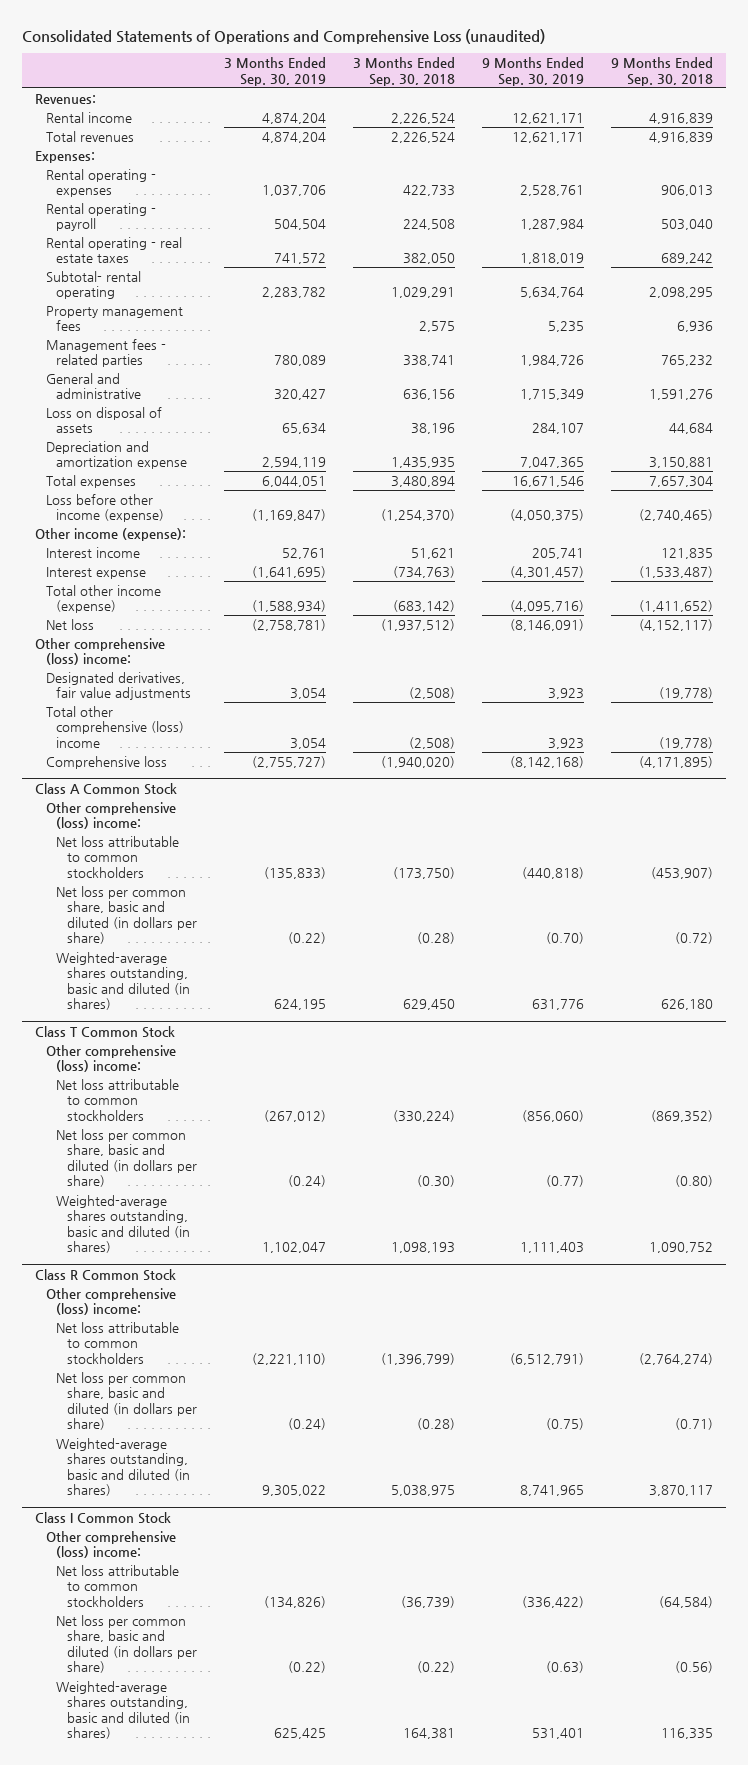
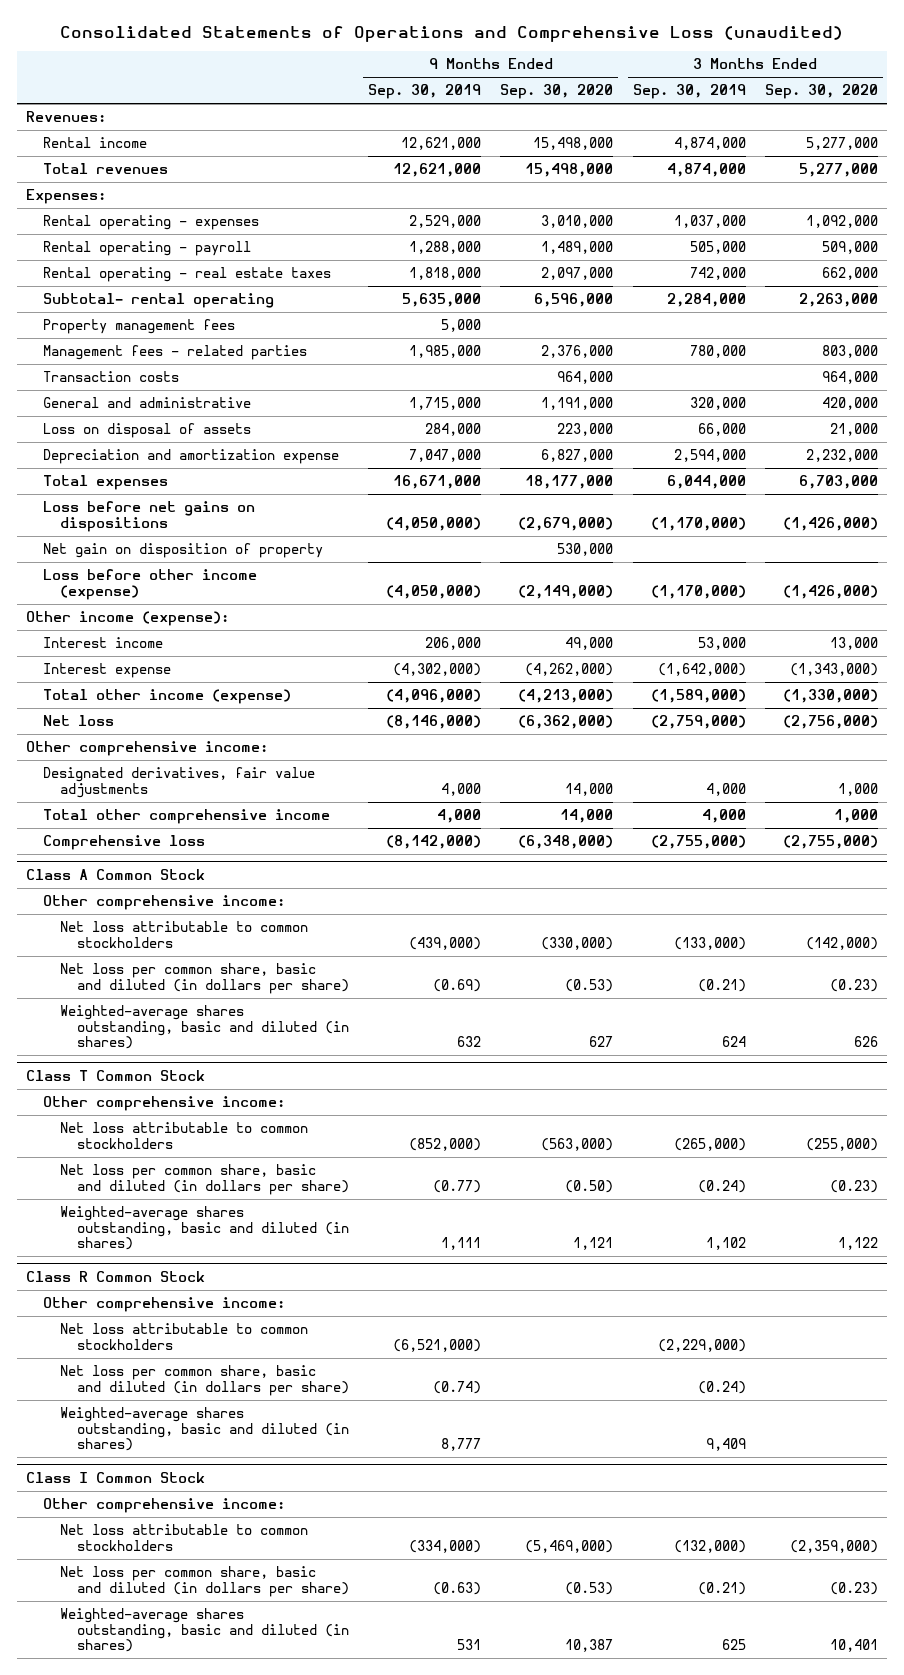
- | 3 Months Ended Sep. 30, 2019 | 3 Months Ended Sep. 30, 2018 | 9 Months Ended Sep. 30, 2019 | 9 Months Ended Sep. 30, 2018
+ | 9 Months Ended Sep. 30, 2019 | 9 Months Ended Sep. 30, 2020 | 3 Months Ended Sep. 30, 2019 | 3 Months Ended Sep. 30, 2020
- Rental income | 4,874,204 | 2,226,524 | 12,621,171 | 4,916,839
- Total revenues | 4,874,204 | 2,226,524 | 12,621,171 | 4,916,839
+ Rental income | 12,621,000 | 15,498,000 | 4,874,000 | 5,277,000
+ Total revenues | 12,621,000 | 15,498,000 | 4,874,000 | 5,277,000
- Rental operating - expenses | 1,037,706 | 422,733 | 2,528,761 | 906,013
- Rental operating - payroll | 504,504 | 224,508 | 1,287,984 | 503,040
- Rental operating - real estate taxes | 741,572 | 382,050 | 1,818,019 | 689,242
- Subtotal- rental operating | 2,283,782 | 1,029,291 | 5,634,764 | 2,098,295
- Property management fees | | 2,575 | 5,235 | 6,936
- Management fees - related parties | 780,089 | 338,741 | 1,984,726 | 765,232
- General and administrative | 320,427 | 636,156 | 1,715,349 | 1,591,276
- Loss on disposal of assets | 65,634 | 38,196 | 284,107 | 44,684
- Depreciation and amortization expense | 2,594,119 | 1,435,935 | 7,047,365 | 3,150,881
- Total expenses | 6,044,051 | 3,480,894 | 16,671,546 | 7,657,304
- Loss before other income (expense) | (1,169,847) | (1,254,370) | (4,050,375) | (2,740,465)
+ Rental operating - expenses | 2,529,000 | 3,010,000 | 1,037,000 | 1,092,000
+ Rental operating - payroll | 1,288,000 | 1,489,000 | 505,000 | 509,000
+ Rental operating - real estate taxes | 1,818,000 | 2,097,000 | 742,000 | 662,000
+ Subtotal- rental operating | 5,635,000 | 6,596,000 | 2,284,000 | 2,263,000
+ Property management fees | 5,000 | | |
+ Management fees - related parties | 1,985,000 | 2,376,000 | 780,000 | 803,000
+ Transaction costs | | 964,000 | | 964,000
+ General and administrative | 1,715,000 | 1,191,000 | 320,000 | 420,000
+ Loss on disposal of assets | 284,000 | 223,000 | 66,000 | 21,000
+ Depreciation and amortization expense | 7,047,000 | 6,827,000 | 2,594,000 | 2,232,000
+ Total expenses | 16,671,000 | 18,177,000 | 6,044,000 | 6,703,000
+ Loss before net gains on dispositions | (4,050,000) | (2,679,000) | (1,170,000) | (1,426,000)
+ Net gain on disposition of property | | 530,000 | |
+ Loss before other income (expense) | (4,050,000) | (2,149,000) | (1,170,000) | (1,426,000)
- Interest income | 52,761 | 51,621 | 205,741 | 121,835
- Interest expense | (1,641,695) | (734,763) | (4,301,457) | (1,533,487)
- Total other income (expense) | (1,588,934) | (683,142) | (4,095,716) | (1,411,652)
- Net loss | (2,758,781) | (1,937,512) | (8,146,091) | (4,152,117)
- Other comprehensive (loss) income:
- Designated derivatives, fair value adjustments | 3,054 | (2,508) | 3,923 | (19,778)
- Total other comprehensive (loss) income | 3,054 | (2,508) | 3,923 | (19,778)
- Comprehensive loss | (2,755,727) | (1,940,020) | (8,142,168) | (4,171,895)
+ Interest income | 206,000 | 49,000 | 53,000 | 13,000
+ Interest expense | (4,302,000) | (4,262,000) | (1,642,000) | (1,343,000)
+ Total other income (expense) | (4,096,000) | (4,213,000) | (1,589,000) | (1,330,000)
+ Net loss | (8,146,000) | (6,362,000) | (2,759,000) | (2,756,000)
+ Other comprehensive income:
+ Designated derivatives, fair value adjustments | 4,000 | 14,000 | 4,000 | 1,000
+ Total other comprehensive income | 4,000 | 14,000 | 4,000 | 1,000
+ Comprehensive loss | (8,142,000) | (6,348,000) | (2,755,000) | (2,755,000)
@ Class A Common Stock
- Other comprehensive (loss) income:
- Net loss attributable to common stockholders | (135,833) | (173,750) | (440,818) | (453,907)
- Net loss per common share, basic and diluted (in dollars per share) | (0.22) | (0.28) | (0.70) | (0.72)
- Weighted-average shares outstanding, basic and diluted (in shares) | 624,195 | 629,450 | 631,776 | 626,180
+ Other comprehensive income:
+ Net loss attributable to common stockholders | (439,000) | (330,000) | (133,000) | (142,000)
+ Net loss per common share, basic and diluted (in dollars per share) | (0.69) | (0.53) | (0.21) | (0.23)
+ Weighted-average shares outstanding, basic and diluted (in shares) | 632 | 627 | 624 | 626
@ Class T Common Stock
- Other comprehensive (loss) income:
- Net loss attributable to common stockholders | (267,012) | (330,224) | (856,060) | (869,352)
+ Other comprehensive income:
+ Net loss attributable to common stockholders | (852,000) | (563,000) | (265,000) | (255,000)
- Weighted-average shares outstanding, basic and diluted (in shares) | 1,102,047 | 1,098,193 | 1,111,403 | 1,090,752
+ Weighted-average shares outstanding, basic and diluted (in shares) | 1,111 | 1,121 | 1,102 | 1,122
@ Class R Common Stock
- Other comprehensive (loss) income:
- Net loss attributable to common stockholders | (2,221,110) | (1,396,799) | (6,512,791) | (2,764,274)
- Net loss per common share, basic and diluted (in dollars per share) | (0.24) | (0.28) | (0.75) | (0.71)
- Weighted-average shares outstanding, basic and diluted (in shares) | 9,305,022 | 5,038,975 | 8,741,965 | 3,870,117
+ Other comprehensive income:
+ Net loss attributable to common stockholders | (6,521,000) | | (2,229,000) |
+ Net loss per common share, basic and diluted (in dollars per share) | (0.74) | | (0.24) |
+ Weighted-average shares outstanding, basic and diluted (in shares) | 8,777 | | 9,409 |
@ Class I Common Stock
- Other comprehensive (loss) income:
- Net loss attributable to common stockholders | (134,826) | (36,739) | (336,422) | (64,584)
- Net loss per common share, basic and diluted (in dollars per share) | (0.22) | (0.22) | (0.63) | (0.56)
- Weighted-average shares outstanding, basic and diluted (in shares) | 625,425 | 164,381 | 531,401 | 116,335
+ Other comprehensive income:
+ Net loss attributable to common stockholders | (334,000) | (5,469,000) | (132,000) | (2,359,000)
+ Net loss per common share, basic and diluted (in dollars per share) | (0.63) | (0.53) | (0.21) | (0.23)
+ Weighted-average shares outstanding, basic and diluted (in shares) | 531 | 10,387 | 625 | 10,401

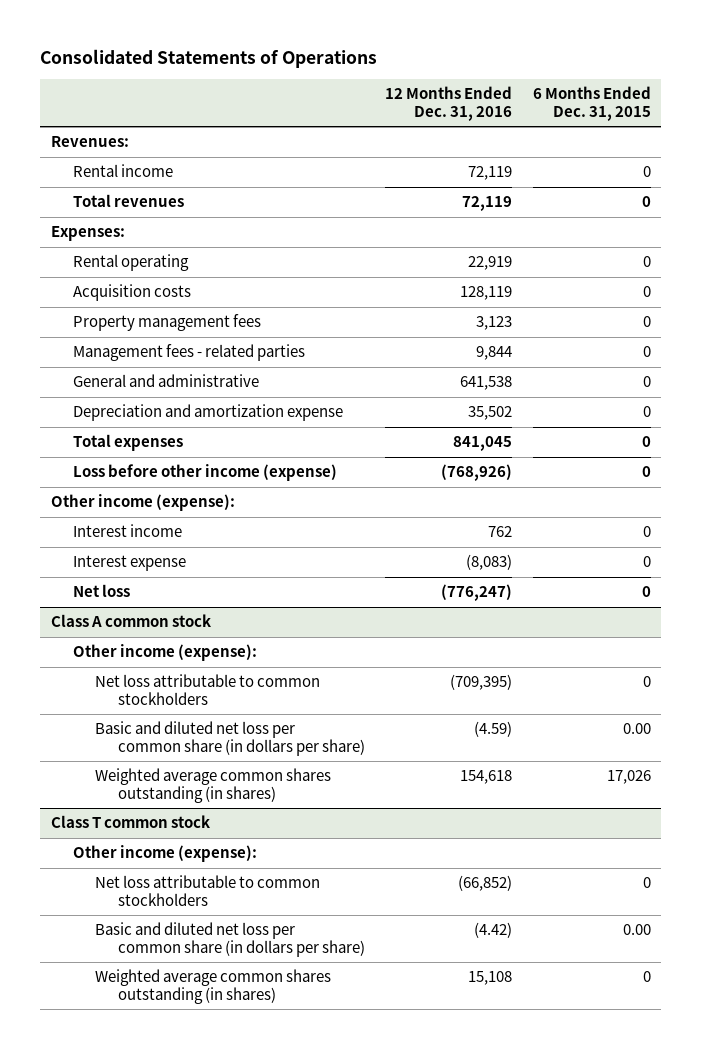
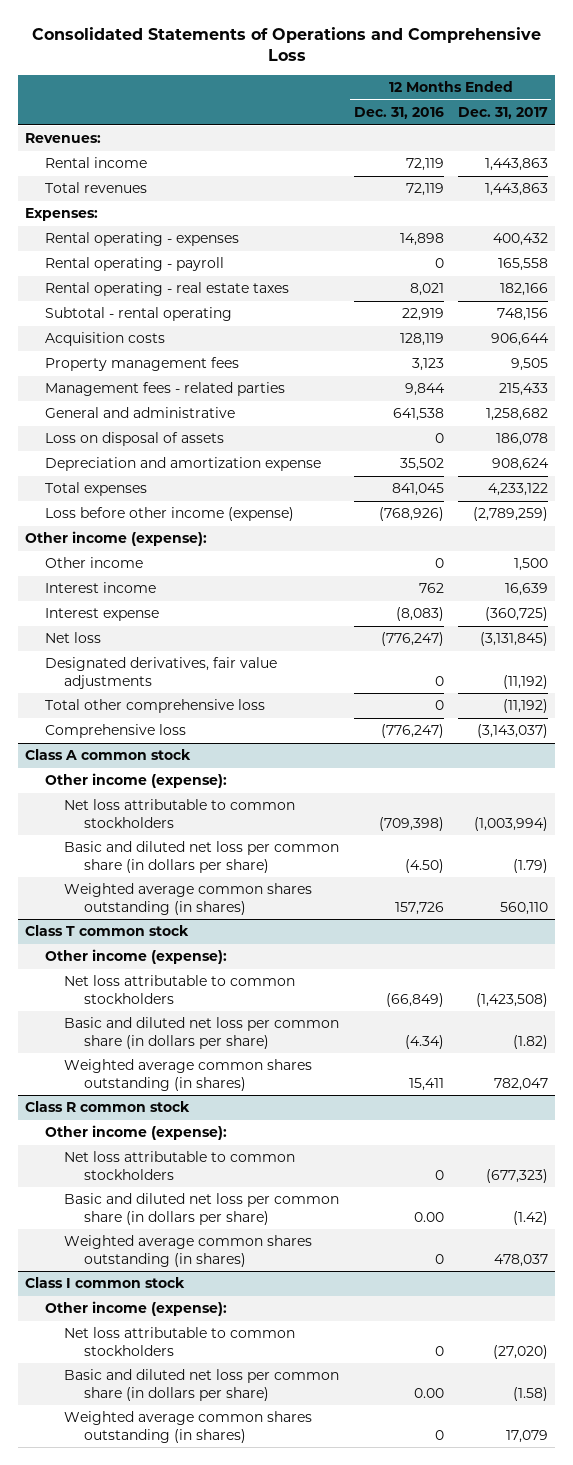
- Consolidated Statements of Operations
+ Consolidated Statements of Operations and Comprehensive Loss
- | 12 Months Ended Dec. 31, 2016 | 6 Months Ended Dec. 31, 2015
+ | 12 Months Ended Dec. 31, 2016 | 12 Months Ended Dec. 31, 2017
- Rental operating | 22,919 | 0
+ Rental operating - expenses | 14,898 | 400,432
+ Rental operating - payroll | 0 | 165,558
+ Rental operating - real estate taxes | 8,021 | 182,166
+ Subtotal - rental operating | 22,919 | 748,156
+ Loss on disposal of assets | 0 | 186,078
+ Other income | 0 | 1,500
+ Designated derivatives, fair value adjustments | 0 | (11,192)
+ Total other comprehensive loss | 0 | (11,192)
+ Comprehensive loss | (776,247) | (3,143,037)
@ Class A common stock
- Net loss attributable to common stockholders | (709,395) | 0
- Basic and diluted net loss per common share (in dollars per share) | (4.59) | 0.00
- Weighted average common shares outstanding (in shares) | 154,618 | 17,026
+ Net loss attributable to common stockholders | (709,398) | (1,003,994)
+ Basic and diluted net loss per common share (in dollars per share) | (4.50) | (1.79)
+ Weighted average common shares outstanding (in shares) | 157,726 | 560,110
@ Class T common stock
- Net loss attributable to common stockholders | (66,852) | 0
- Basic and diluted net loss per common share (in dollars per share) | (4.42) | 0.00
- Weighted average common shares outstanding (in shares) | 15,108 | 0
+ Net loss attributable to common stockholders | (66,849) | (1,423,508)
+ Basic and diluted net loss per common share (in dollars per share) | (4.34) | (1.82)
+ Weighted average common shares outstanding (in shares) | 15,411 | 782,047
+ Class R common stock
+ Other income (expense):
+ Net loss attributable to common stockholders | 0 | (677,323)
+ Basic and diluted net loss per common share (in dollars per share) | 0.00 | (1.42)
+ Weighted average common shares outstanding (in shares) | 0 | 478,037
+ Class I common stock
+ Other income (expense):
+ Net loss attributable to common stockholders | 0 | (27,020)
+ Basic and diluted net loss per common share (in dollars per share) | 0.00 | (1.58)
+ Weighted average common shares outstanding (in shares) | 0 | 17,079

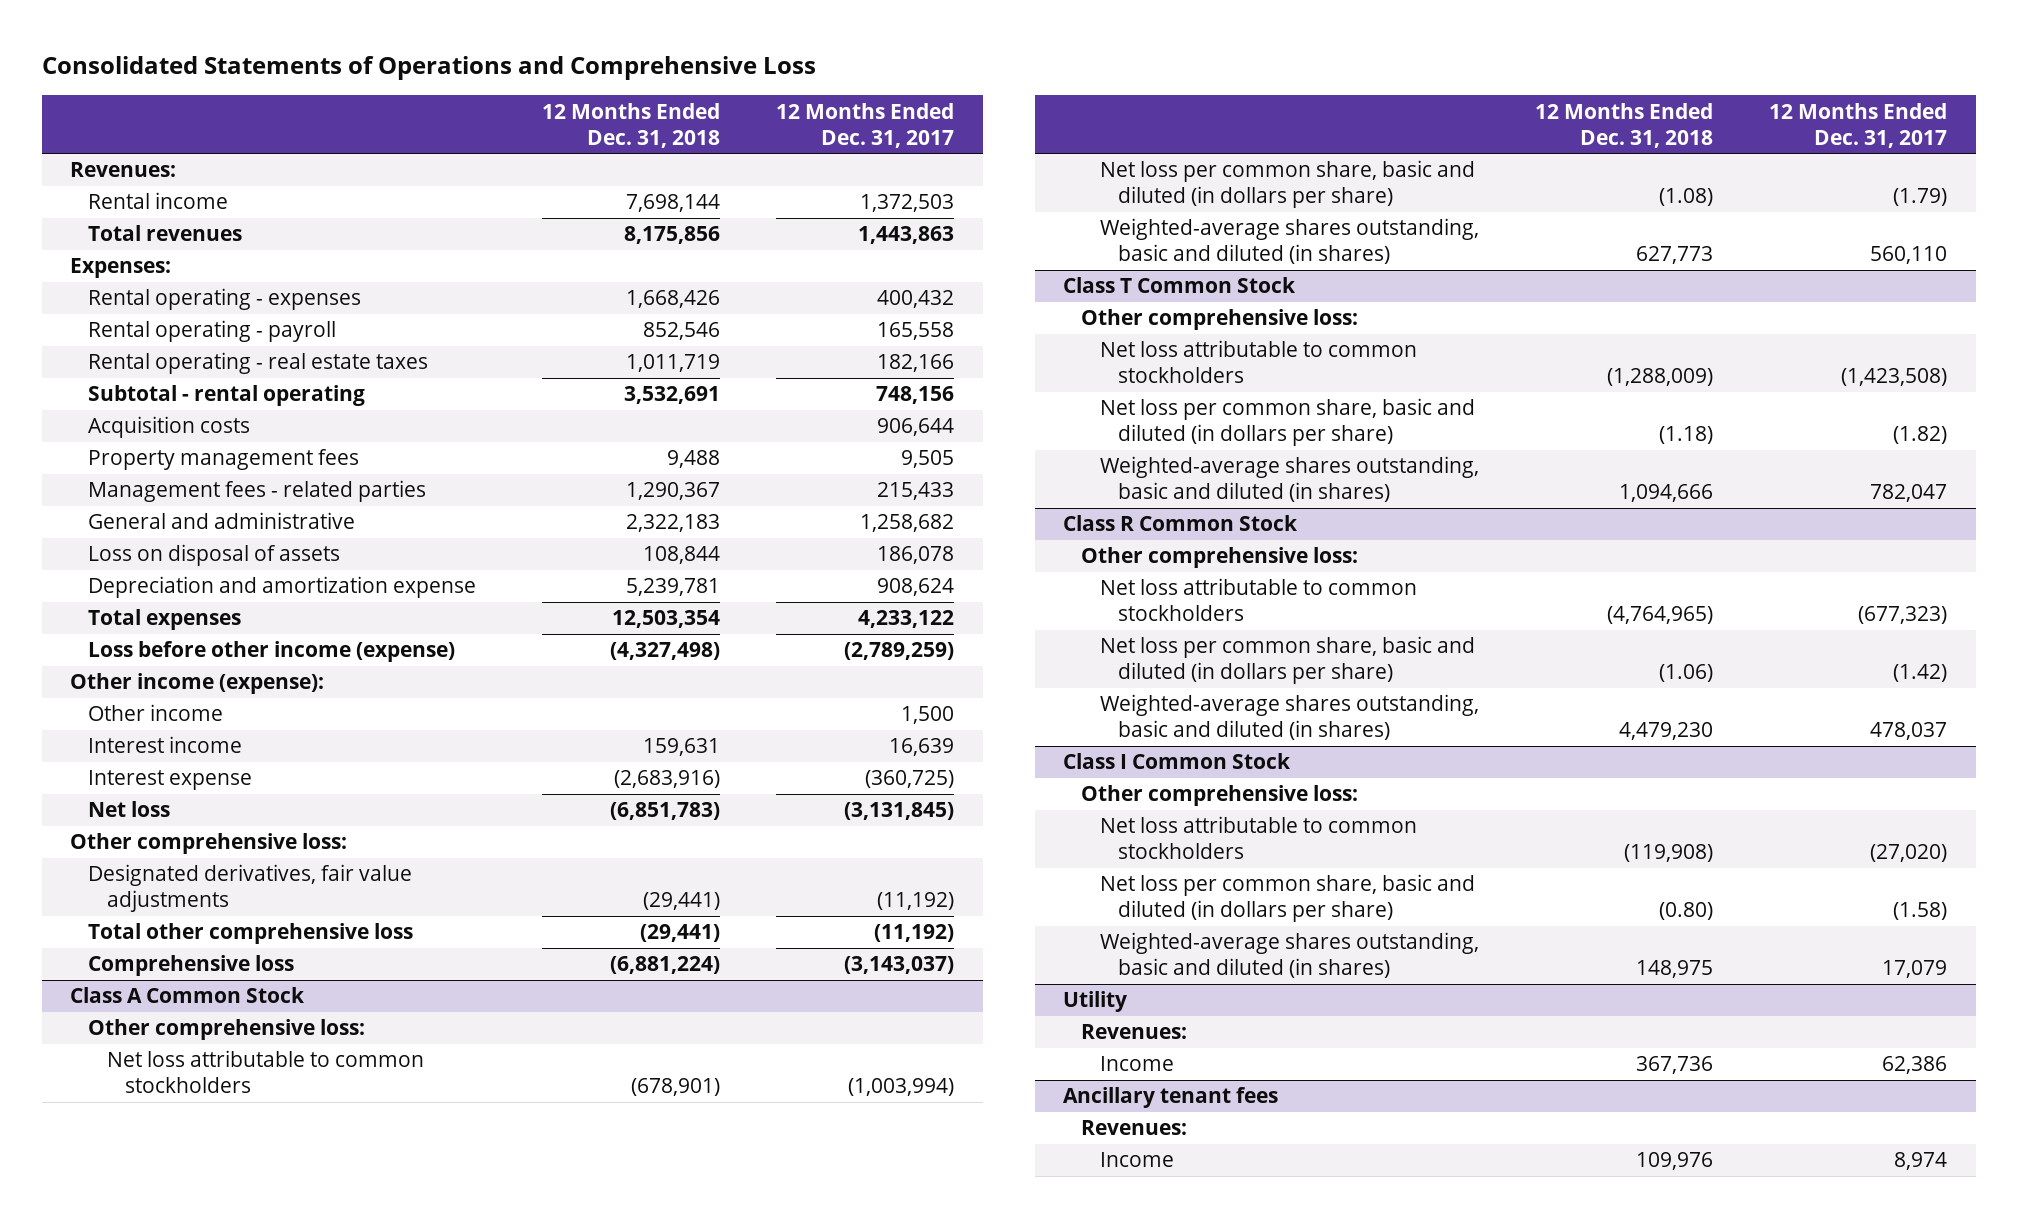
- | 12 Months Ended Dec. 31, 2016 | 12 Months Ended Dec. 31, 2017
+ | 12 Months Ended Dec. 31, 2018 | 12 Months Ended Dec. 31, 2017
- Rental income | 72,119 | 1,443,863
+ Rental income | 7,698,144 | 1,372,503
+ Other comprehensive loss:
- Class A common stock
- Other income (expense):
+ Class A Common Stock
+ Other comprehensive loss:
- Basic and diluted net loss per common share (in dollars per share) | (4.50) | (1.79)
- Weighted average common shares outstanding (in shares) | 157,726 | 560,110
- Class T common stock
- Other income (expense):
+ Net loss per common share, basic and diluted (in dollars per share) | (1.08) | (1.79)
+ Weighted-average shares outstanding, basic and diluted (in shares) | 627,773 | 560,110
+ Class T Common Stock
+ Other comprehensive loss:
- Basic and diluted net loss per common share (in dollars per share) | (4.34) | (1.82)
- Weighted average common shares outstanding (in shares) | 15,411 | 782,047
- Class R common stock
- Other income (expense):
+ Net loss per common share, basic and diluted (in dollars per share) | (1.18) | (1.82)
+ Weighted-average shares outstanding, basic and diluted (in shares) | 1,094,666 | 782,047
+ Class R Common Stock
+ Other comprehensive loss:
- Basic and diluted net loss per common share (in dollars per share) | 0.00 | (1.42)
- Weighted average common shares outstanding (in shares) | 0 | 478,037
- Class I common stock
- Other income (expense):
+ Net loss per common share, basic and diluted (in dollars per share) | (1.06) | (1.42)
+ Weighted-average shares outstanding, basic and diluted (in shares) | 4,479,230 | 478,037
+ Class I Common Stock
+ Other comprehensive loss:
- Basic and diluted net loss per common share (in dollars per share) | 0.00 | (1.58)
- Weighted average common shares outstanding (in shares) | 0 | 17,079
+ Net loss per common share, basic and diluted (in dollars per share) | (0.80) | (1.58)
+ Weighted-average shares outstanding, basic and diluted (in shares) | 148,975 | 17,079
+ Utility
+ Revenues:
+ Income | 367,736 | 62,386
+ Ancillary tenant fees
+ Revenues:
+ Income | 109,976 | 8,974

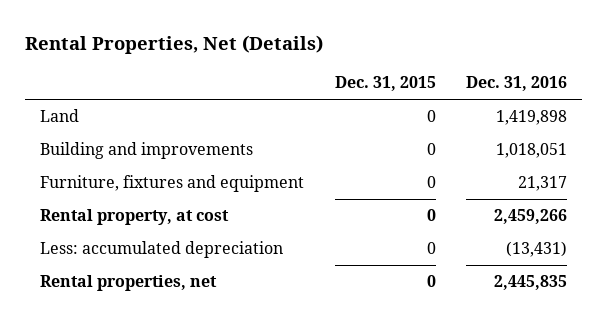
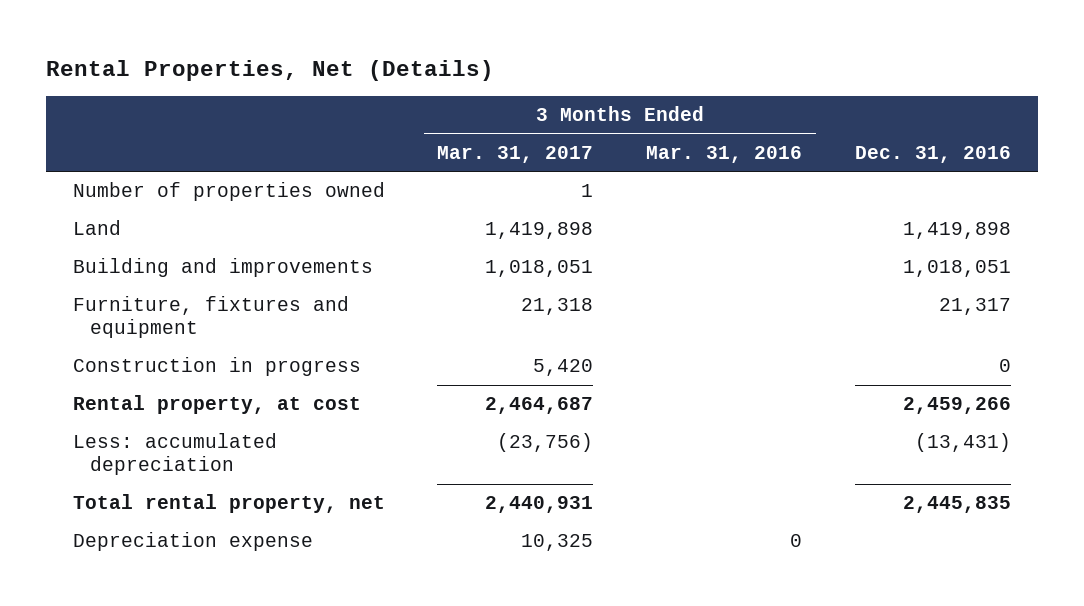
- | Dec. 31, 2015 | Dec. 31, 2016
+ | 3 Months Ended Mar. 31, 2017 | 3 Months Ended Mar. 31, 2016 | Dec. 31, 2016
+ Number of properties owned | 1 | |
+ Construction in progress | 5,420 | | 0
- Rental properties, net | 0 | 2,445,835
+ Total rental property, net | 2,440,931 | | 2,445,835
+ Depreciation expense | 10,325 | 0 |

